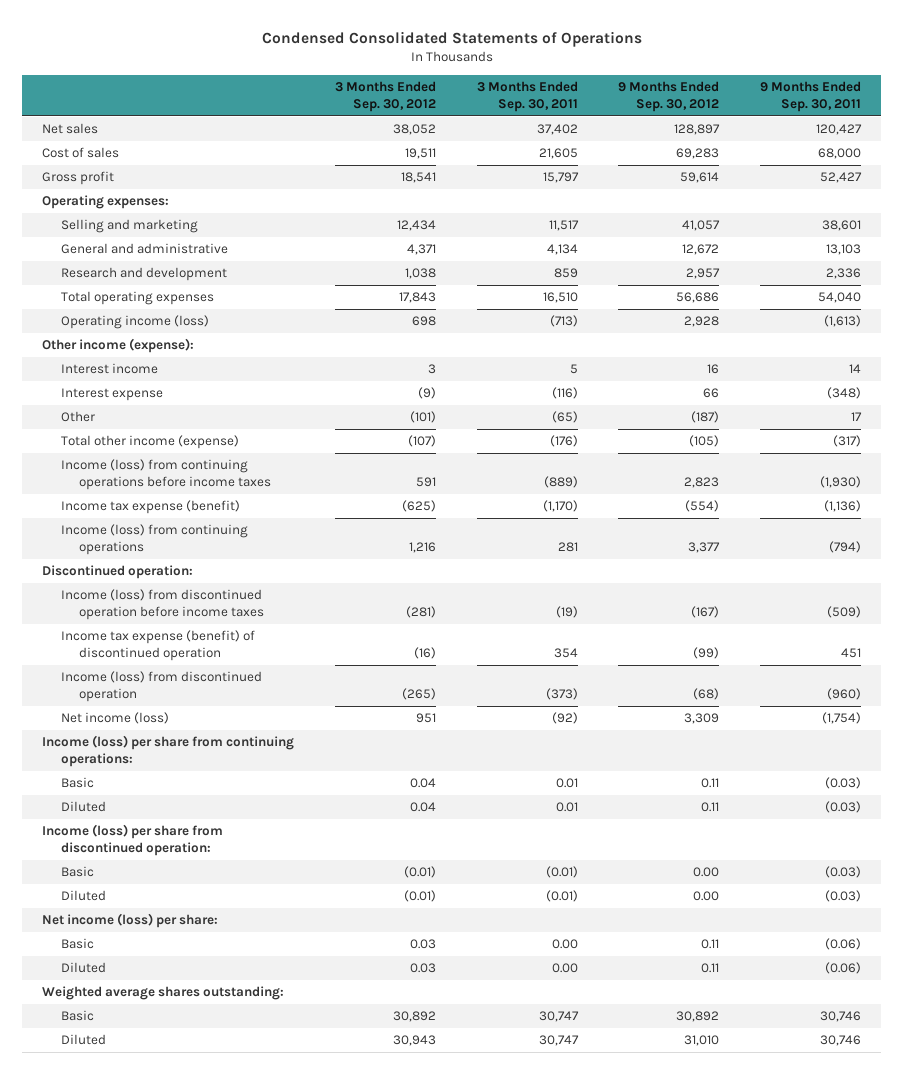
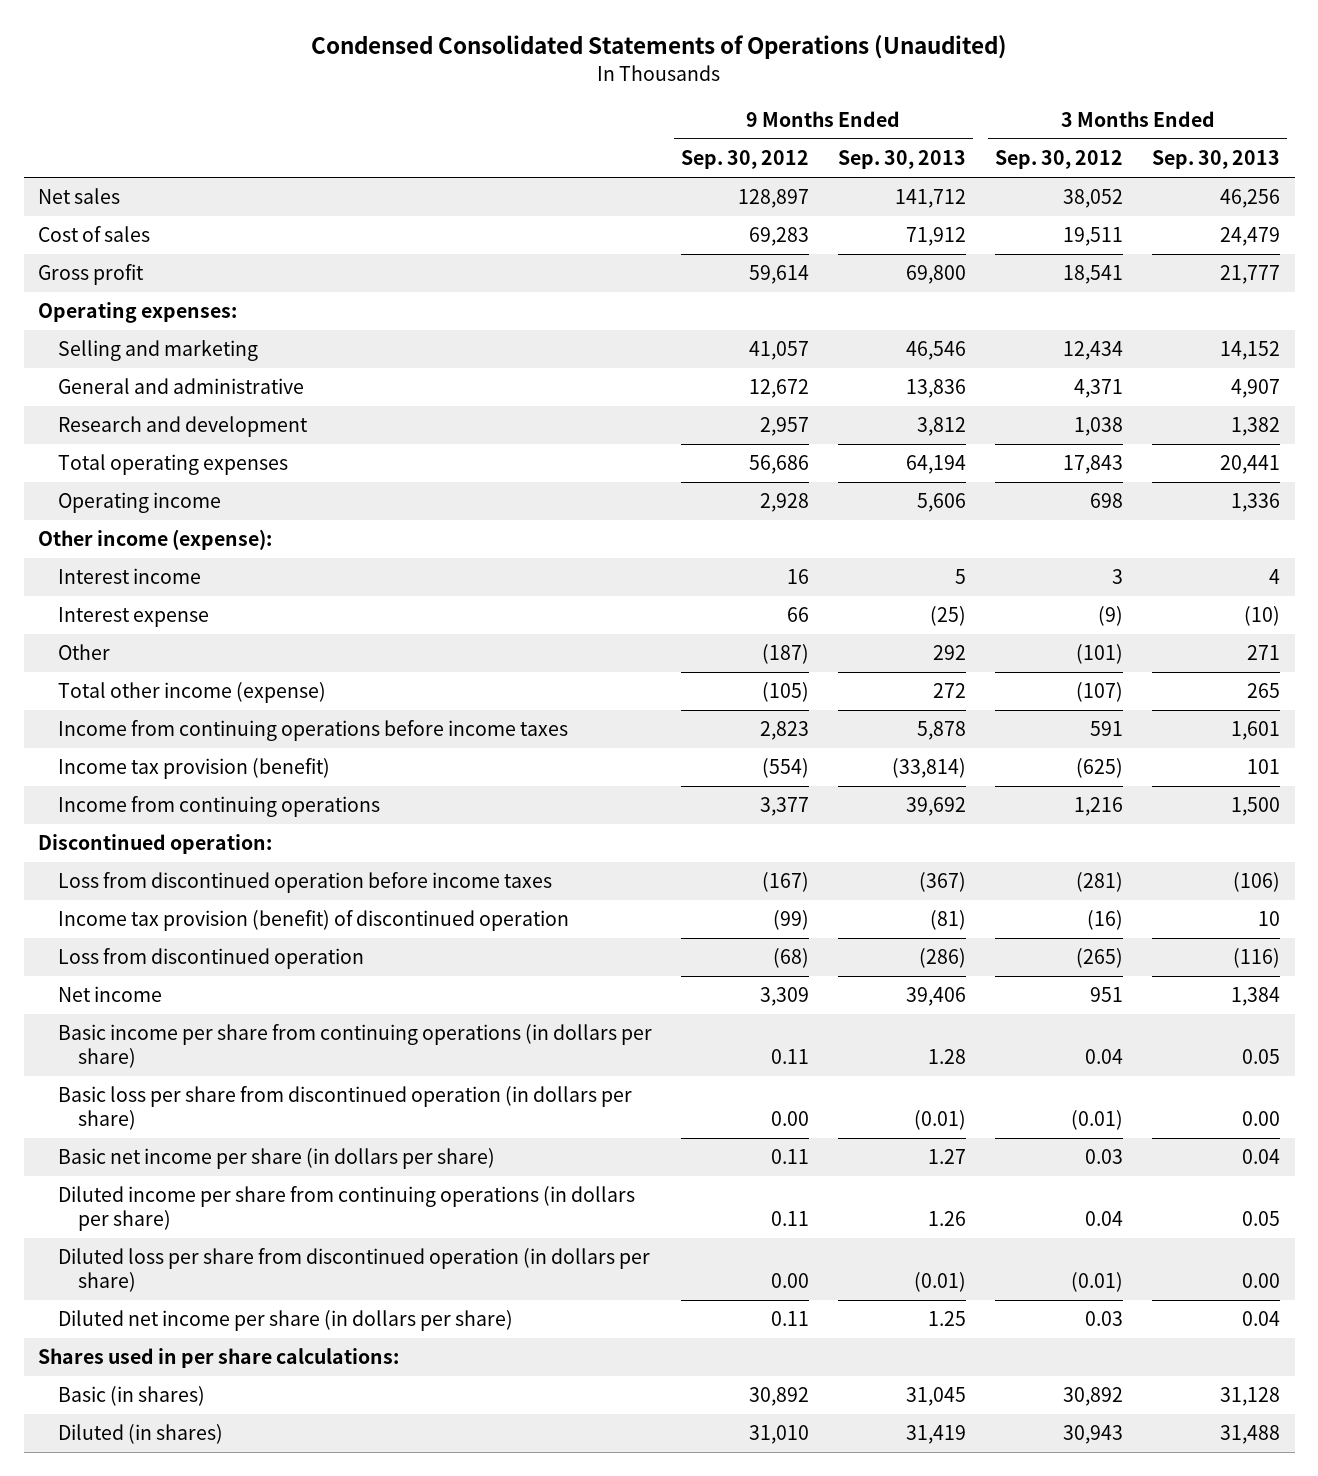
- Condensed Consolidated Statements of Operations
+ Condensed Consolidated Statements of Operations (Unaudited)
- | 3 Months Ended Sep. 30, 2012 | 3 Months Ended Sep. 30, 2011 | 9 Months Ended Sep. 30, 2012 | 9 Months Ended Sep. 30, 2011
+ | 9 Months Ended Sep. 30, 2012 | 9 Months Ended Sep. 30, 2013 | 3 Months Ended Sep. 30, 2012 | 3 Months Ended Sep. 30, 2013
- Operating income (loss) | 698 | (713) | 2,928 | (1,613)
+ Operating income | 2,928 | 5,606 | 698 | 1,336
- Income (loss) from continuing operations before income taxes | 591 | (889) | 2,823 | (1,930)
- Income tax expense (benefit) | (625) | (1,170) | (554) | (1,136)
- Income (loss) from continuing operations | 1,216 | 281 | 3,377 | (794)
+ Income from continuing operations before income taxes | 2,823 | 5,878 | 591 | 1,601
+ Income tax provision (benefit) | (554) | (33,814) | (625) | 101
+ Income from continuing operations | 3,377 | 39,692 | 1,216 | 1,500
- Income (loss) from discontinued operation before income taxes | (281) | (19) | (167) | (509)
- Income tax expense (benefit) of discontinued operation | (16) | 354 | (99) | 451
- Income (loss) from discontinued operation | (265) | (373) | (68) | (960)
- Net income (loss) | 951 | (92) | 3,309 | (1,754)
- Income (loss) per share from continuing operations:
- Basic | 0.04 | 0.01 | 0.11 | (0.03)
- Diluted | 0.04 | 0.01 | 0.11 | (0.03)
- Income (loss) per share from discontinued operation:
- Basic | (0.01) | (0.01) | 0.00 | (0.03)
- Diluted | (0.01) | (0.01) | 0.00 | (0.03)
- Net income (loss) per share:
- Basic | 0.03 | 0.00 | 0.11 | (0.06)
- Diluted | 0.03 | 0.00 | 0.11 | (0.06)
- Weighted average shares outstanding:
- Basic | 30,892 | 30,747 | 30,892 | 30,746
- Diluted | 30,943 | 30,747 | 31,010 | 30,746
+ Loss from discontinued operation before income taxes | (167) | (367) | (281) | (106)
+ Income tax provision (benefit) of discontinued operation | (99) | (81) | (16) | 10
+ Loss from discontinued operation | (68) | (286) | (265) | (116)
+ Net income | 3,309 | 39,406 | 951 | 1,384
+ Basic income per share from continuing operations (in dollars per share) | 0.11 | 1.28 | 0.04 | 0.05
+ Basic loss per share from discontinued operation (in dollars per share) | 0.00 | (0.01) | (0.01) | 0.00
+ Basic net income per share (in dollars per share) | 0.11 | 1.27 | 0.03 | 0.04
+ Diluted income per share from continuing operations (in dollars per share) | 0.11 | 1.26 | 0.04 | 0.05
+ Diluted loss per share from discontinued operation (in dollars per share) | 0.00 | (0.01) | (0.01) | 0.00
+ Diluted net income per share (in dollars per share) | 0.11 | 1.25 | 0.03 | 0.04
+ Shares used in per share calculations:
+ Basic (in shares) | 30,892 | 31,045 | 30,892 | 31,128
+ Diluted (in shares) | 31,010 | 31,419 | 30,943 | 31,488

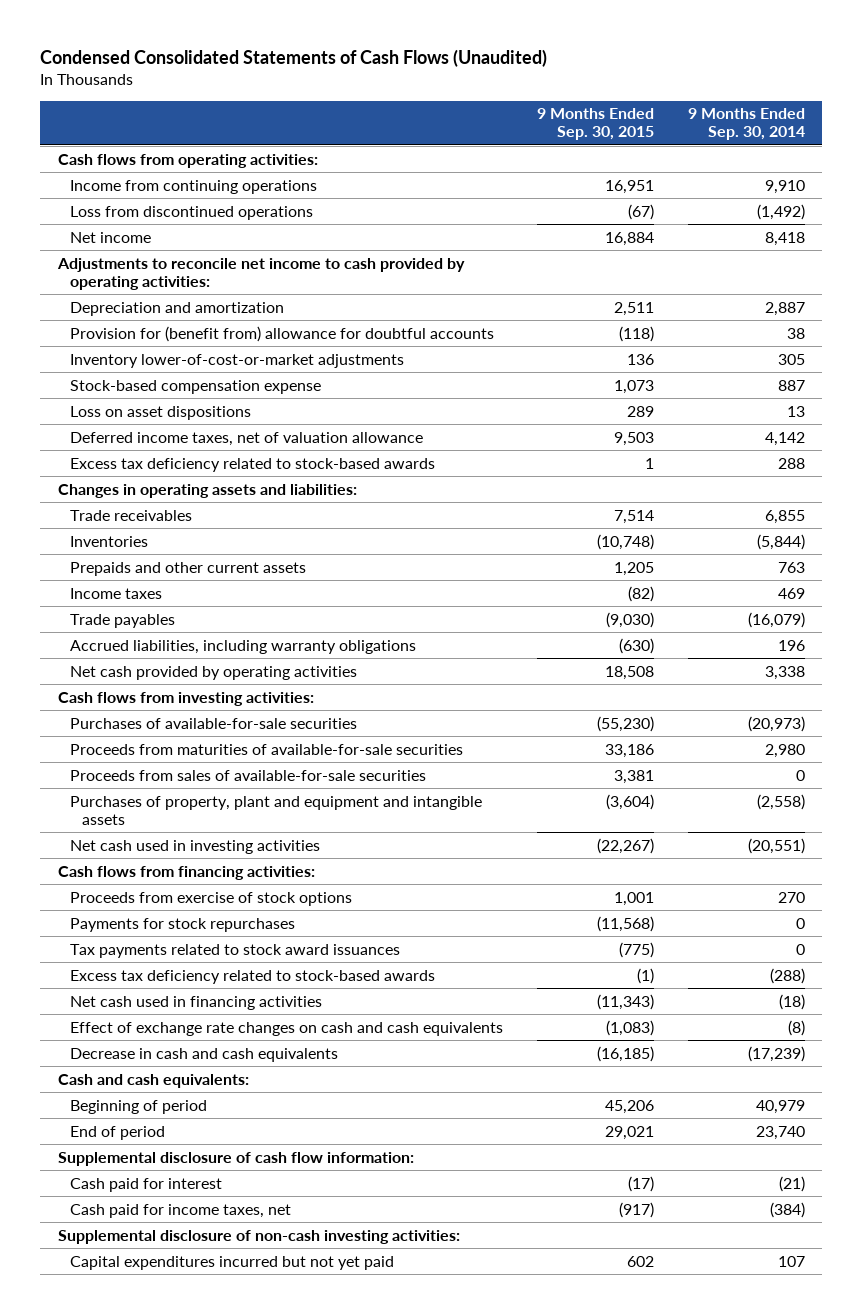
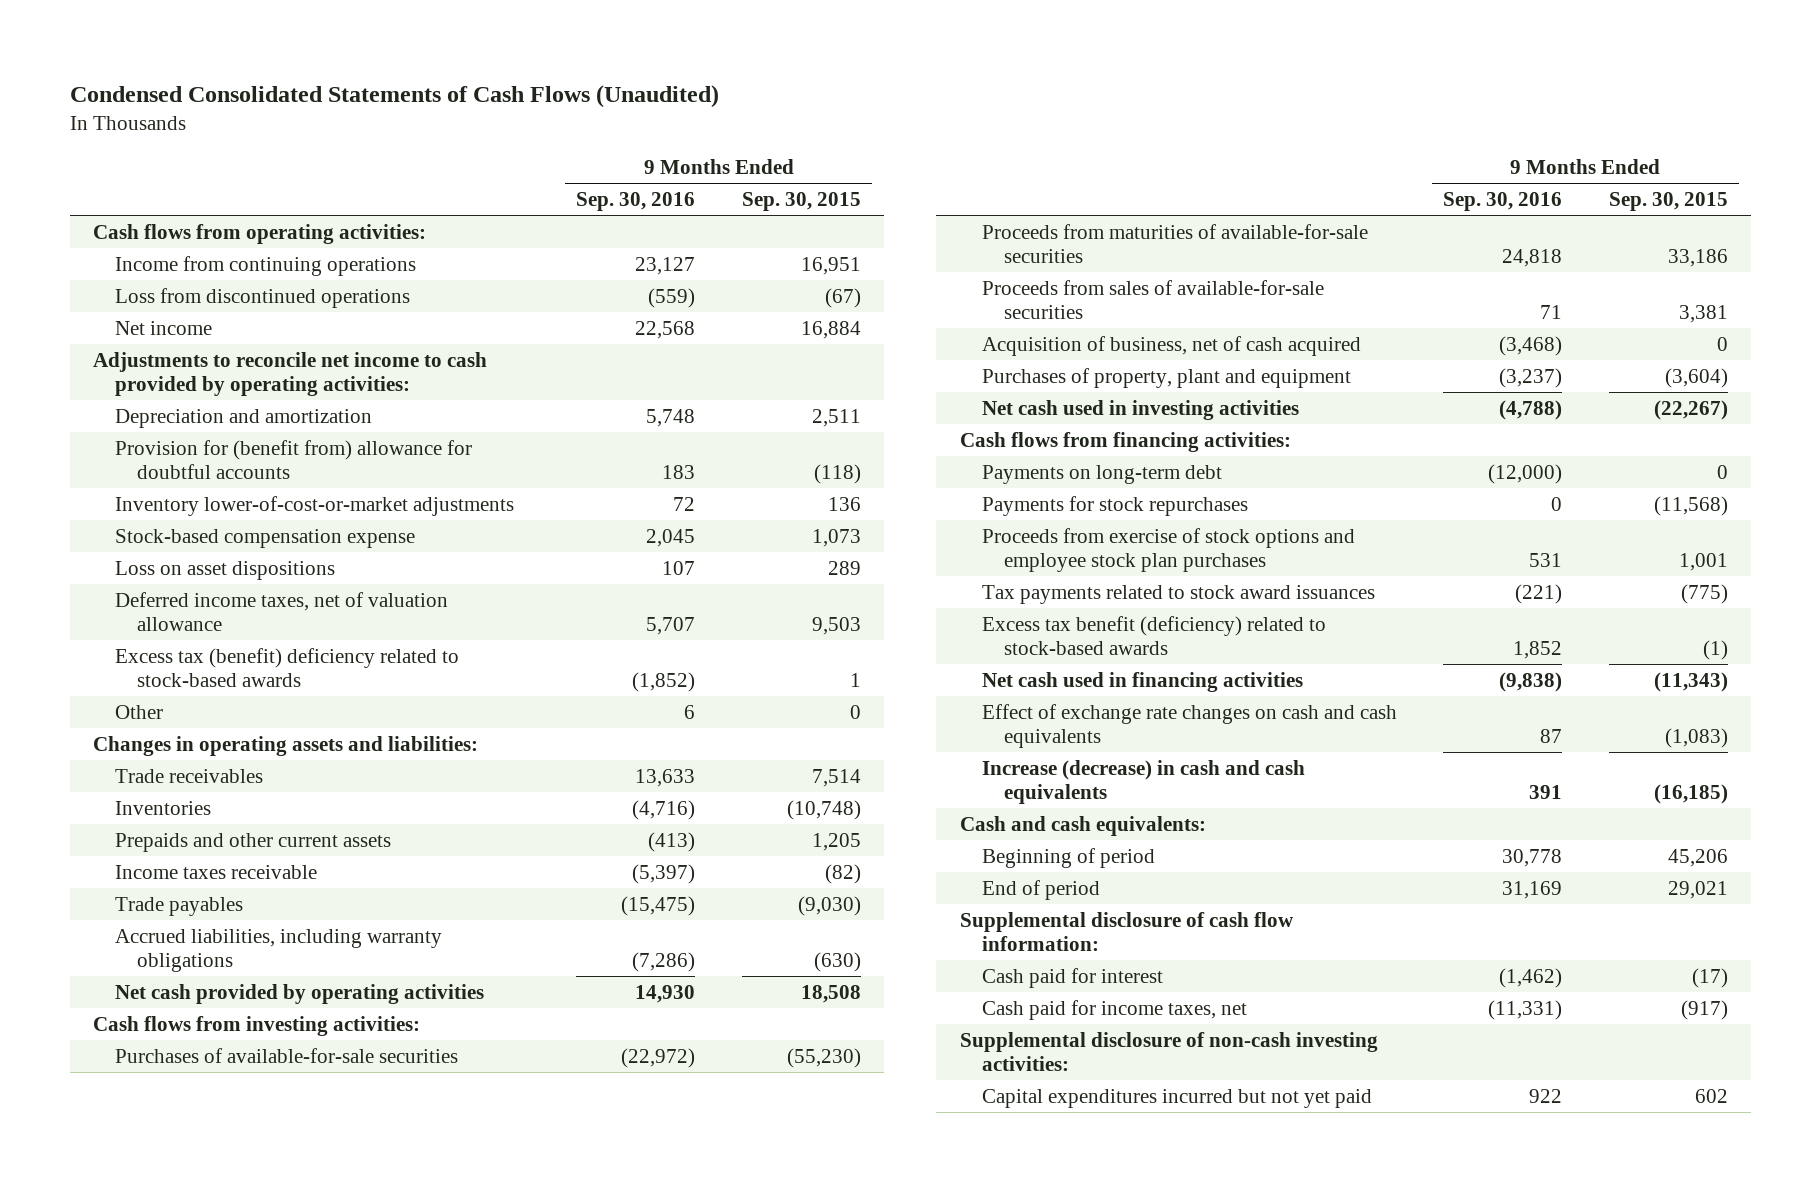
- | 9 Months Ended Sep. 30, 2015 | 9 Months Ended Sep. 30, 2014
+ | 9 Months Ended Sep. 30, 2016 | 9 Months Ended Sep. 30, 2015
- Excess tax deficiency related to stock-based awards | 1 | 288
+ Excess tax (benefit) deficiency related to stock-based awards | (1,852) | 1
+ Other | 6 | 0
- Income taxes | (82) | 469
+ Income taxes receivable | (5,397) | (82)
- Purchases of property, plant and equipment and intangible assets | (3,604) | (2,558)
+ Acquisition of business, net of cash acquired | (3,468) | 0
+ Purchases of property, plant and equipment | (3,237) | (3,604)
- Proceeds from exercise of stock options | 1,001 | 270
+ Payments on long-term debt | (12,000) | 0
+ Proceeds from exercise of stock options and employee stock plan purchases | 531 | 1,001
- Excess tax deficiency related to stock-based awards | (1) | (288)
+ Excess tax benefit (deficiency) related to stock-based awards | 1,852 | (1)
- Decrease in cash and cash equivalents | (16,185) | (17,239)
+ Increase (decrease) in cash and cash equivalents | 391 | (16,185)

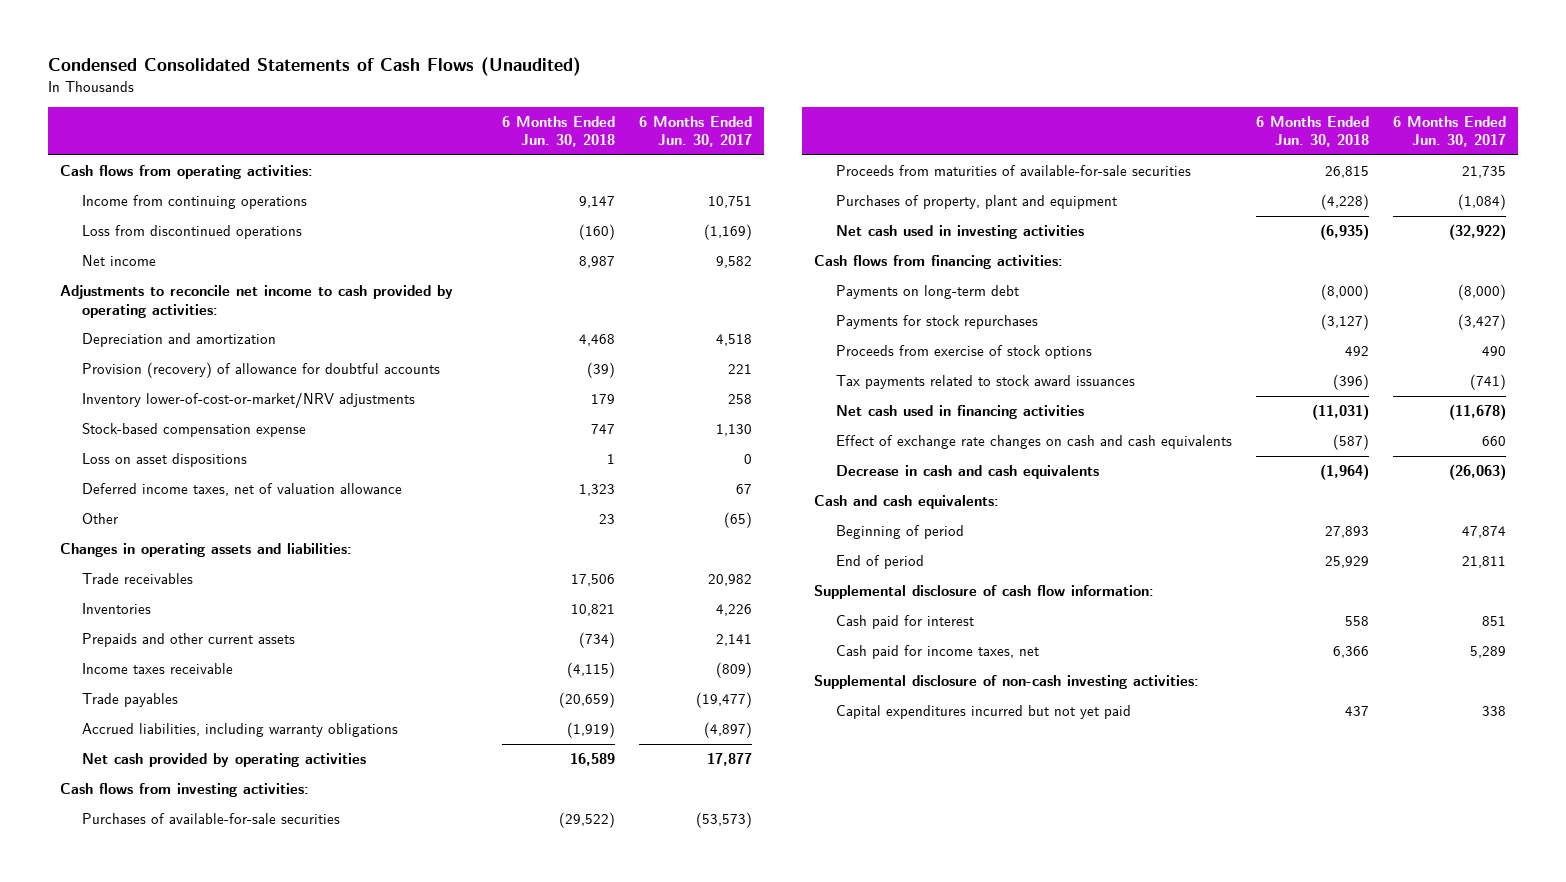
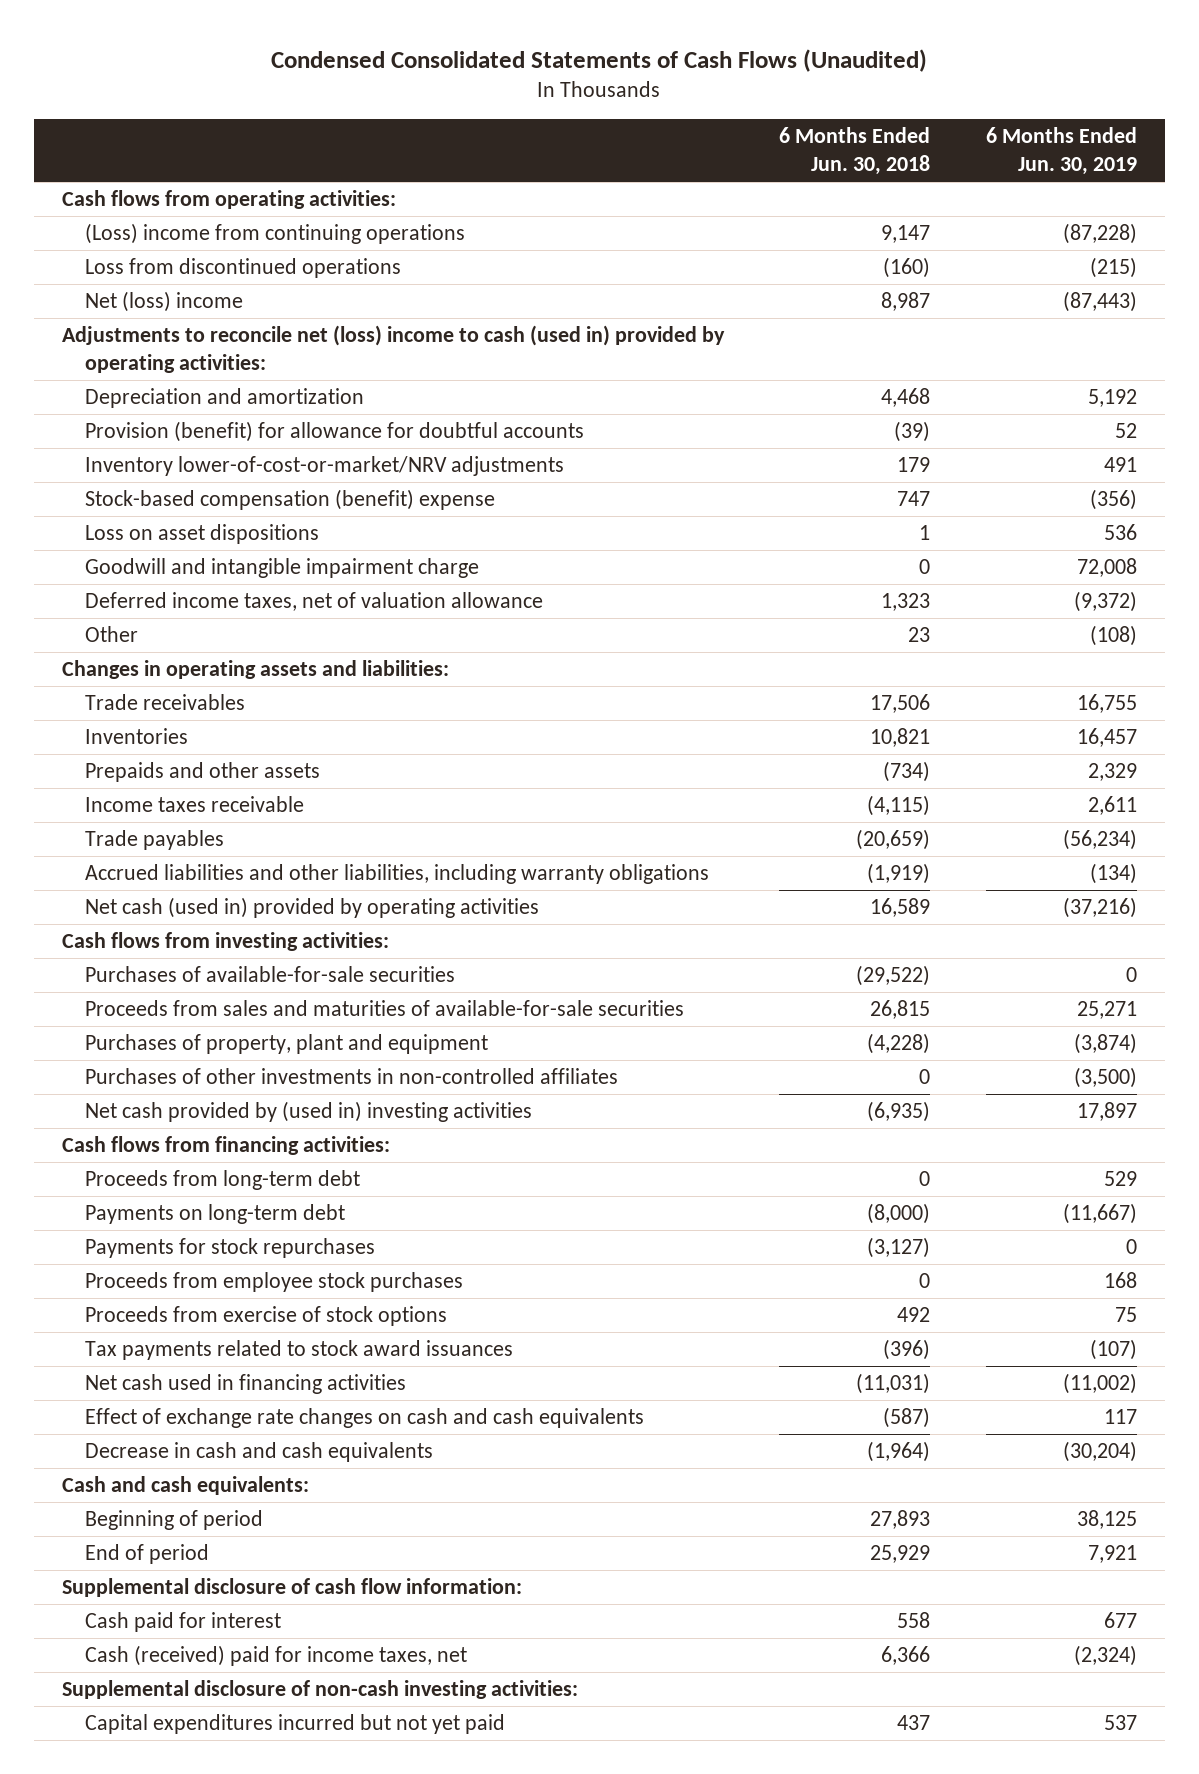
- | 6 Months Ended Jun. 30, 2018 | 6 Months Ended Jun. 30, 2017
+ | 6 Months Ended Jun. 30, 2018 | 6 Months Ended Jun. 30, 2019
- Income from continuing operations | 9,147 | 10,751
+ (Loss) income from continuing operations | 9,147 | (87,228)
- Net income | 8,987 | 9,582
- Adjustments to reconcile net income to cash provided by operating activities:
+ Net (loss) income | 8,987 | (87,443)
+ Adjustments to reconcile net (loss) income to cash (used in) provided by operating activities:
- Provision (recovery) of allowance for doubtful accounts | (39) | 221
+ Provision (benefit) for allowance for doubtful accounts | (39) | 52
- Stock-based compensation expense | 747 | 1,130
+ Stock-based compensation (benefit) expense | 747 | (356)
+ Goodwill and intangible impairment charge | 0 | 72,008
- Prepaids and other current assets | (734) | 2,141
+ Prepaids and other assets | (734) | 2,329
- Accrued liabilities, including warranty obligations | (1,919) | (4,897)
- Net cash provided by operating activities | 16,589 | 17,877
+ Accrued liabilities and other liabilities, including warranty obligations | (1,919) | (134)
+ Net cash (used in) provided by operating activities | 16,589 | (37,216)
- Proceeds from maturities of available-for-sale securities | 26,815 | 21,735
+ Proceeds from sales and maturities of available-for-sale securities | 26,815 | 25,271
- Net cash used in investing activities | (6,935) | (32,922)
+ Purchases of other investments in non-controlled affiliates | 0 | (3,500)
+ Net cash provided by (used in) investing activities | (6,935) | 17,897
+ Proceeds from long-term debt | 0 | 529
+ Proceeds from employee stock purchases | 0 | 168
- Cash paid for income taxes, net | 6,366 | 5,289
+ Cash (received) paid for income taxes, net | 6,366 | (2,324)

